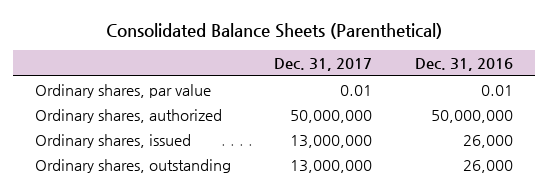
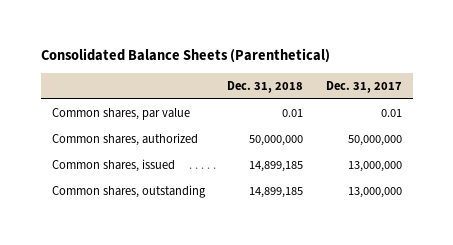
- | Dec. 31, 2017 | Dec. 31, 2016
+ | Dec. 31, 2018 | Dec. 31, 2017
- Ordinary shares, par value | 0.01 | 0.01
- Ordinary shares, authorized | 50,000,000 | 50,000,000
- Ordinary shares, issued | 13,000,000 | 26,000
- Ordinary shares, outstanding | 13,000,000 | 26,000
+ Common shares, par value | 0.01 | 0.01
+ Common shares, authorized | 50,000,000 | 50,000,000
+ Common shares, issued | 14,899,185 | 13,000,000
+ Common shares, outstanding | 14,899,185 | 13,000,000

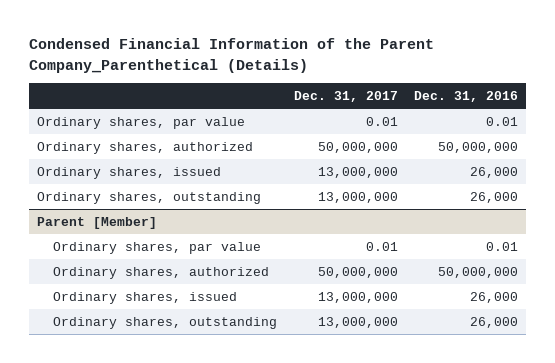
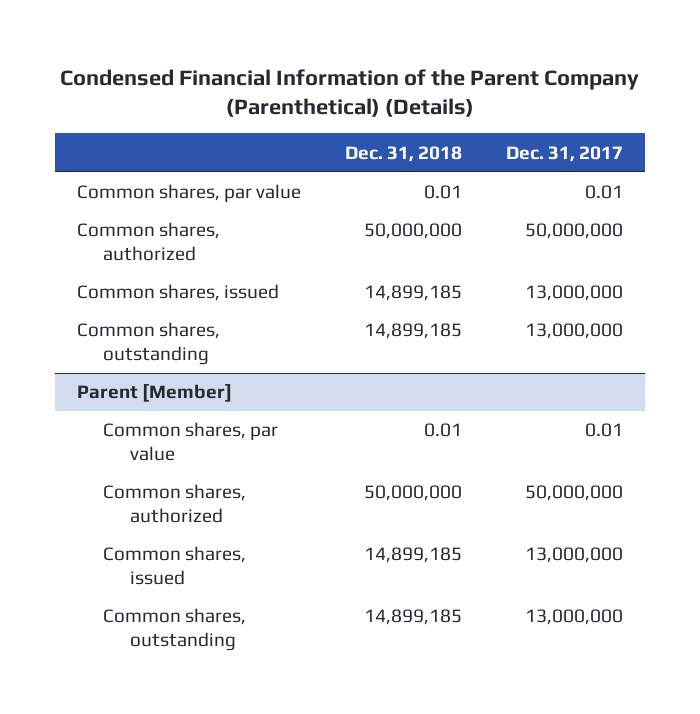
- Condensed Financial Information of the Parent Company_Parenthetical (Details)
+ Condensed Financial Information of the Parent Company (Parenthetical) (Details)
- | Dec. 31, 2017 | Dec. 31, 2016
+ | Dec. 31, 2018 | Dec. 31, 2017
- Ordinary shares, par value | 0.01 | 0.01
- Ordinary shares, authorized | 50,000,000 | 50,000,000
- Ordinary shares, issued | 13,000,000 | 26,000
- Ordinary shares, outstanding | 13,000,000 | 26,000
+ Common shares, par value | 0.01 | 0.01
+ Common shares, authorized | 50,000,000 | 50,000,000
+ Common shares, issued | 14,899,185 | 13,000,000
+ Common shares, outstanding | 14,899,185 | 13,000,000
@ Parent [Member]
- Ordinary shares, par value | 0.01 | 0.01
- Ordinary shares, authorized | 50,000,000 | 50,000,000
- Ordinary shares, issued | 13,000,000 | 26,000
- Ordinary shares, outstanding | 13,000,000 | 26,000
+ Common shares, par value | 0.01 | 0.01
+ Common shares, authorized | 50,000,000 | 50,000,000
+ Common shares, issued | 14,899,185 | 13,000,000
+ Common shares, outstanding | 14,899,185 | 13,000,000

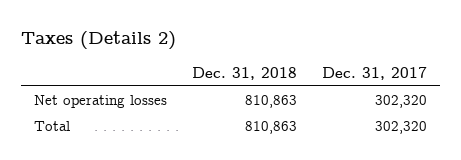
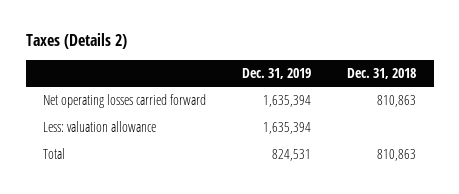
- | Dec. 31, 2018 | Dec. 31, 2017
+ | Dec. 31, 2019 | Dec. 31, 2018
- Net operating losses | 810,863 | 302,320
+ Net operating losses carried forward | 1,635,394 | 810,863
+ Less: valuation allowance | 1,635,394 |

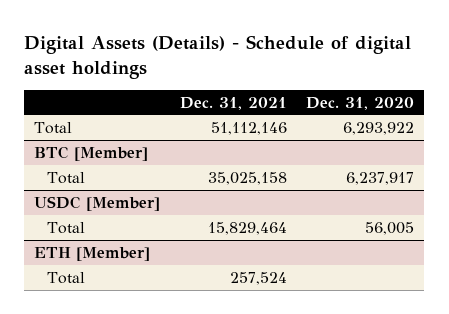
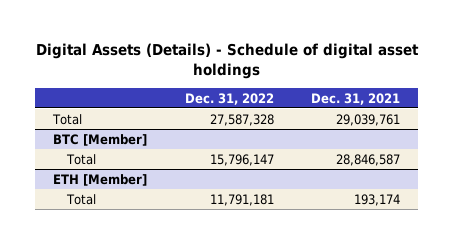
- | Dec. 31, 2021 | Dec. 31, 2020
+ | Dec. 31, 2022 | Dec. 31, 2021
- Total | 51,112,146 | 6,293,922
+ Total | 27,587,328 | 29,039,761
@ BTC [Member]
- Total | 35,025,158 | 6,237,917
- USDC [Member]
- Total | 15,829,464 | 56,005
@ BTC [Member]
+ Total | 15,796,147 | 28,846,587
@ ETH [Member]
- Total | 257,524 |
+ Total | 11,791,181 | 193,174

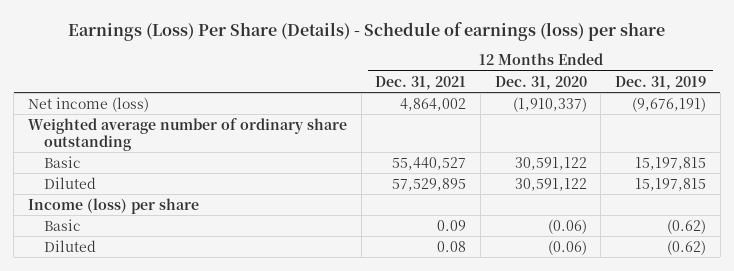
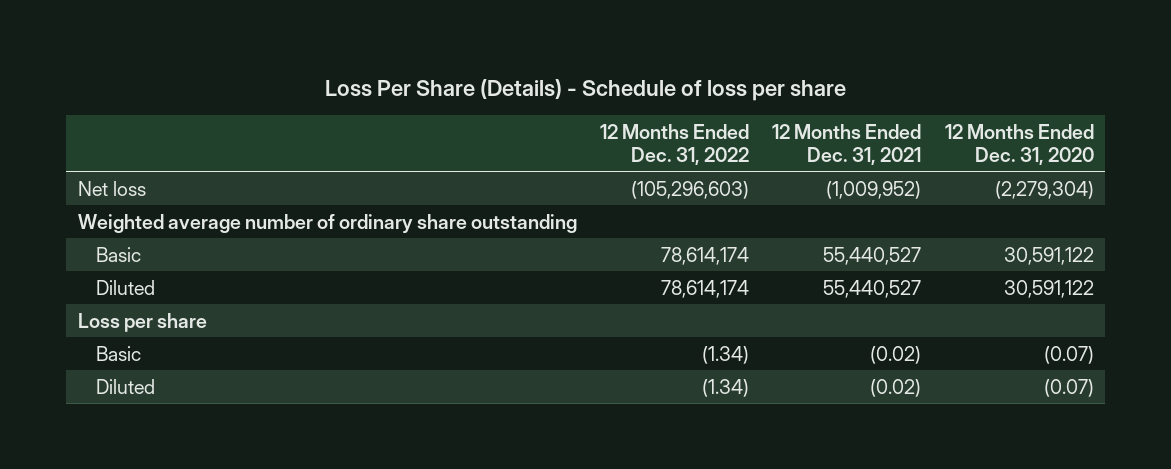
- Earnings (Loss) Per Share (Details) - Schedule of earnings (loss) per share
+ Loss Per Share (Details) - Schedule of loss per share
- | 12 Months Ended Dec. 31, 2021 | 12 Months Ended Dec. 31, 2020 | 12 Months Ended Dec. 31, 2019
+ | 12 Months Ended Dec. 31, 2022 | 12 Months Ended Dec. 31, 2021 | 12 Months Ended Dec. 31, 2020
- Net income (loss) | 4,864,002 | (1,910,337) | (9,676,191)
+ Net loss | (105,296,603) | (1,009,952) | (2,279,304)
- Diluted | 57,529,895 | 30,591,122 | 15,197,815
- Income (loss) per share
- Basic | 0.09 | (0.06) | (0.62)
- Diluted | 0.08 | (0.06) | (0.62)
+ Diluted | 78,614,174 | 55,440,527 | 30,591,122
+ Loss per share
+ Basic | (1.34) | (0.02) | (0.07)
+ Diluted | (1.34) | (0.02) | (0.07)

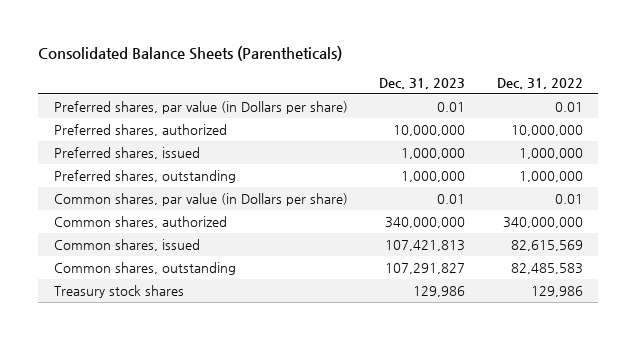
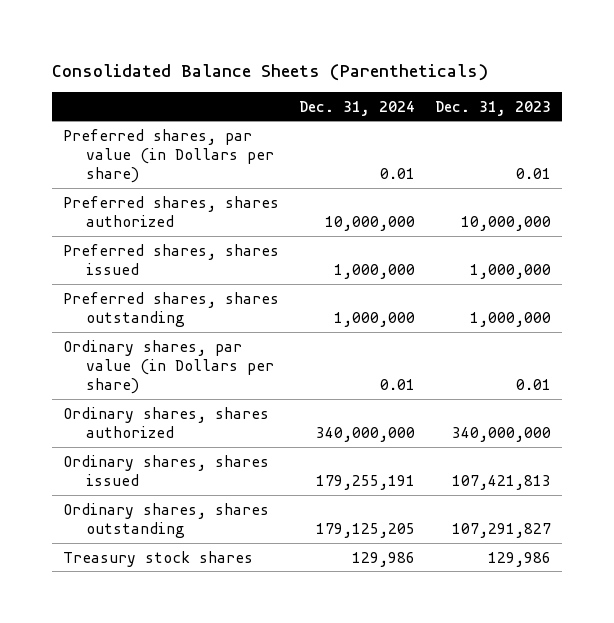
- | Dec. 31, 2023 | Dec. 31, 2022
+ | Dec. 31, 2024 | Dec. 31, 2023
- Preferred shares, authorized | 10,000,000 | 10,000,000
- Preferred shares, issued | 1,000,000 | 1,000,000
- Preferred shares, outstanding | 1,000,000 | 1,000,000
- Common shares, par value (in Dollars per share) | 0.01 | 0.01
- Common shares, authorized | 340,000,000 | 340,000,000
- Common shares, issued | 107,421,813 | 82,615,569
- Common shares, outstanding | 107,291,827 | 82,485,583
+ Preferred shares, shares authorized | 10,000,000 | 10,000,000
+ Preferred shares, shares issued | 1,000,000 | 1,000,000
+ Preferred shares, shares outstanding | 1,000,000 | 1,000,000
+ Ordinary shares, par value (in Dollars per share) | 0.01 | 0.01
+ Ordinary shares, shares authorized | 340,000,000 | 340,000,000
+ Ordinary shares, shares issued | 179,255,191 | 107,421,813
+ Ordinary shares, shares outstanding | 179,125,205 | 107,291,827

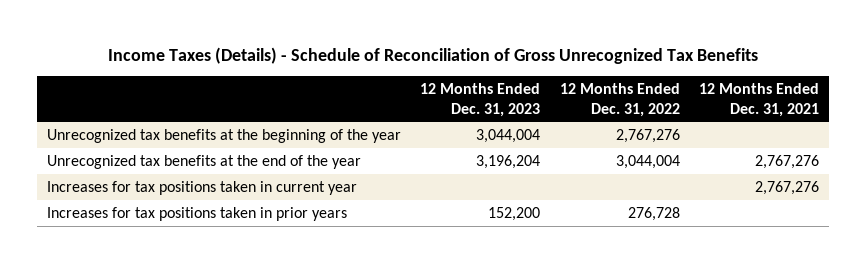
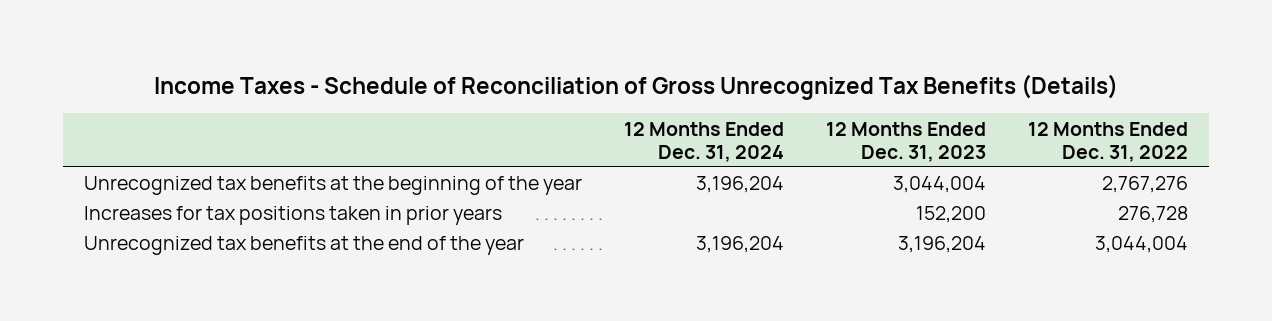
- Income Taxes (Details) - Schedule of Reconciliation of Gross Unrecognized Tax Benefits
+ Income Taxes - Schedule of Reconciliation of Gross Unrecognized Tax Benefits (Details)
- | 12 Months Ended Dec. 31, 2023 | 12 Months Ended Dec. 31, 2022 | 12 Months Ended Dec. 31, 2021
+ | 12 Months Ended Dec. 31, 2024 | 12 Months Ended Dec. 31, 2023 | 12 Months Ended Dec. 31, 2022
- Increases for tax positions taken in current year | | | 2,767,276
moved down: Unrecognized tax benefits at the end of the year | 3,196,204 | 3,196,204 | 3,044,004

